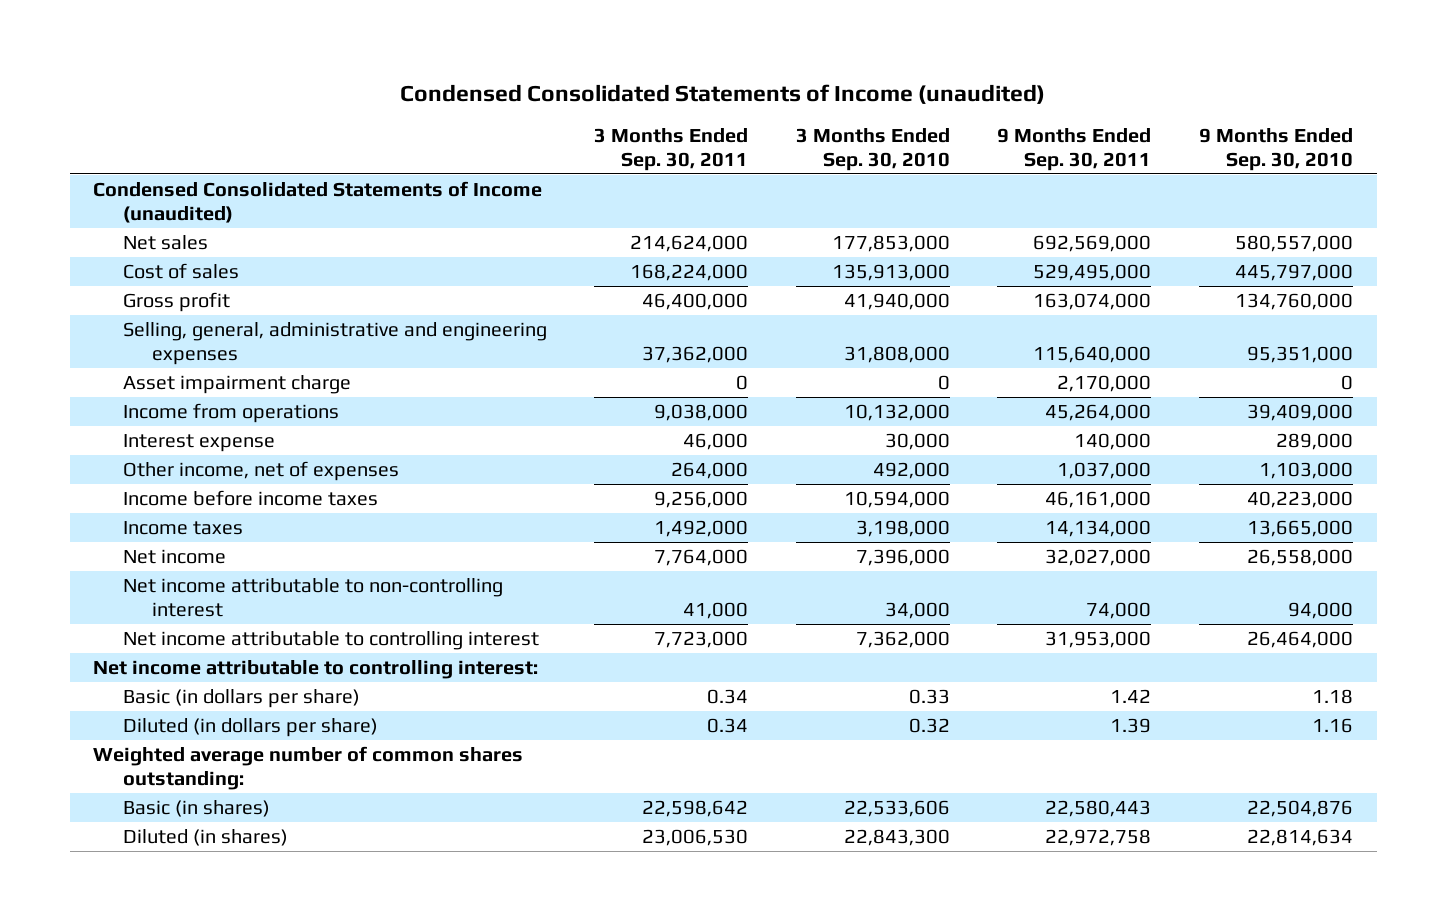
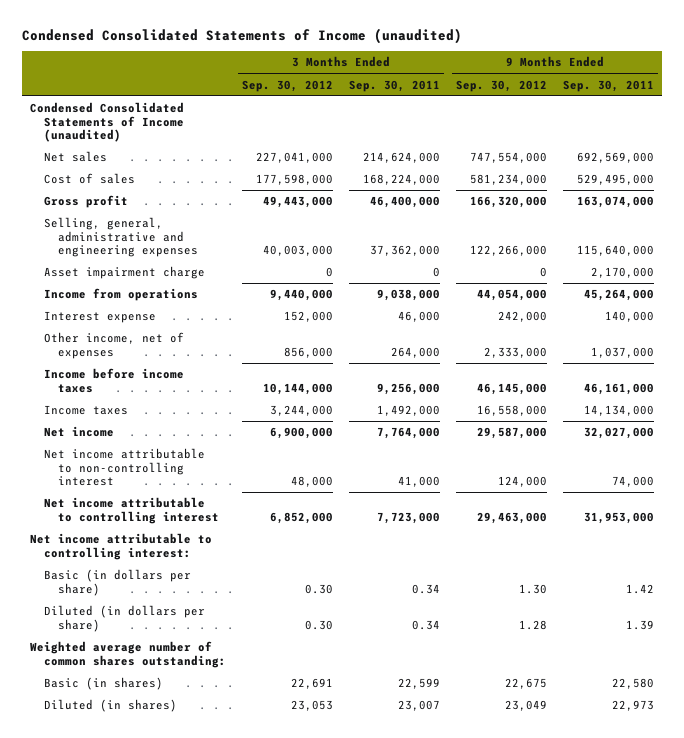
- | 3 Months Ended Sep. 30, 2011 | 3 Months Ended Sep. 30, 2010 | 9 Months Ended Sep. 30, 2011 | 9 Months Ended Sep. 30, 2010
+ | 3 Months Ended Sep. 30, 2012 | 3 Months Ended Sep. 30, 2011 | 9 Months Ended Sep. 30, 2012 | 9 Months Ended Sep. 30, 2011
- Basic (in shares) | 22,598,642 | 22,533,606 | 22,580,443 | 22,504,876
- Diluted (in shares) | 23,006,530 | 22,843,300 | 22,972,758 | 22,814,634
+ Basic (in shares) | 22,691 | 22,599 | 22,675 | 22,580
+ Diluted (in shares) | 23,053 | 23,007 | 23,049 | 22,973

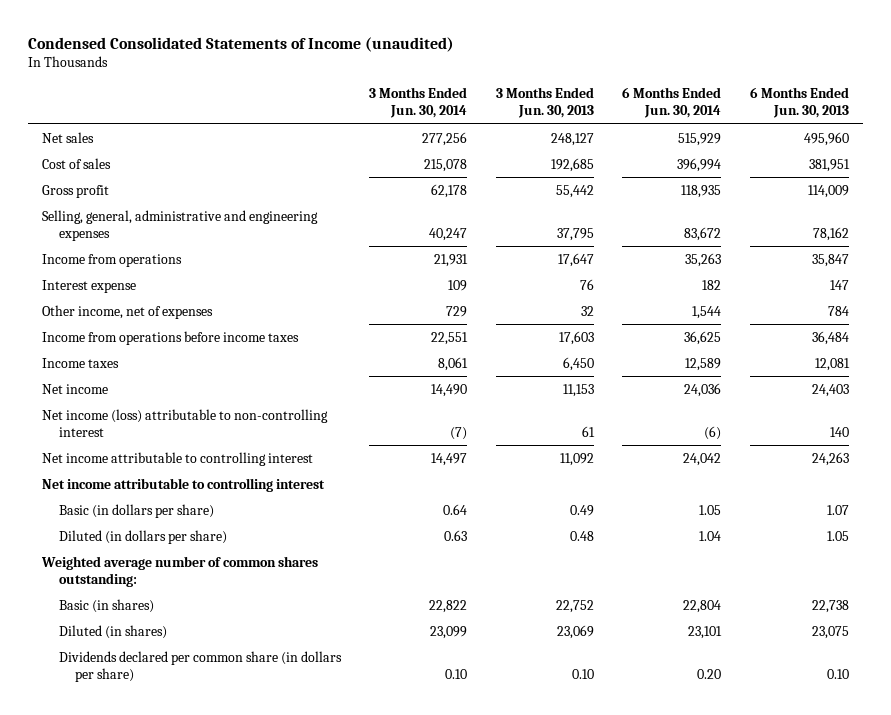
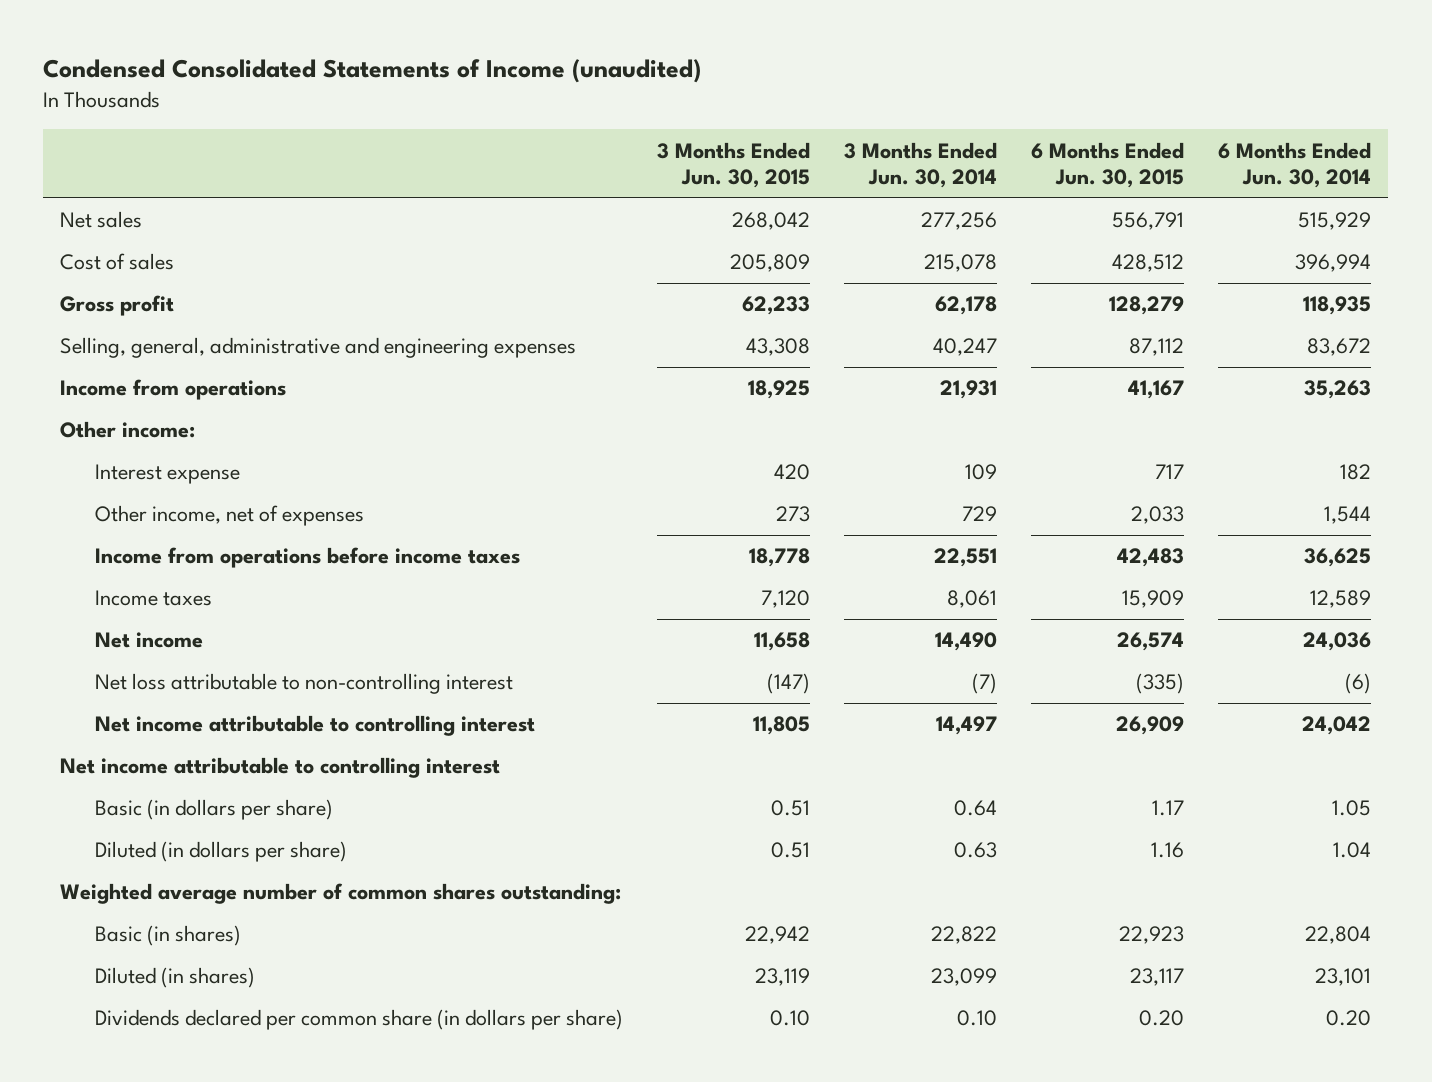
- | 3 Months Ended Jun. 30, 2014 | 3 Months Ended Jun. 30, 2013 | 6 Months Ended Jun. 30, 2014 | 6 Months Ended Jun. 30, 2013
+ | 3 Months Ended Jun. 30, 2015 | 3 Months Ended Jun. 30, 2014 | 6 Months Ended Jun. 30, 2015 | 6 Months Ended Jun. 30, 2014
+ Other income:
- Net income (loss) attributable to non-controlling interest | (7) | 61 | (6) | 140
+ Net loss attributable to non-controlling interest | (147) | (7) | (335) | (6)

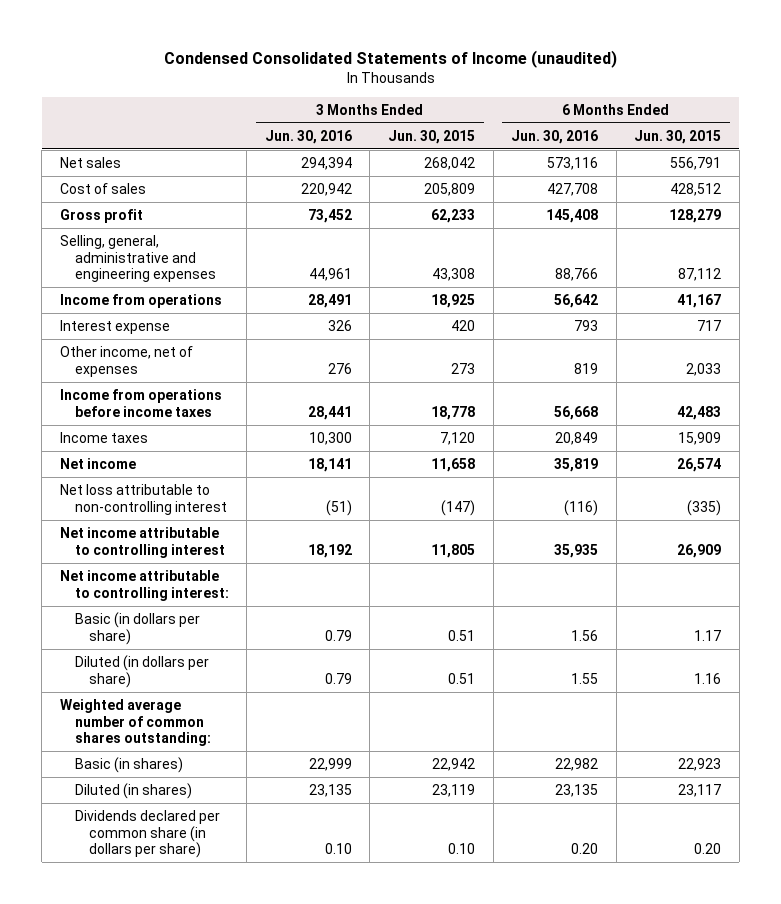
- | 3 Months Ended Jun. 30, 2015 | 3 Months Ended Jun. 30, 2014 | 6 Months Ended Jun. 30, 2015 | 6 Months Ended Jun. 30, 2014
+ | 3 Months Ended Jun. 30, 2016 | 3 Months Ended Jun. 30, 2015 | 6 Months Ended Jun. 30, 2016 | 6 Months Ended Jun. 30, 2015
- Other income:
- Net income attributable to controlling interest
+ Net income attributable to controlling interest:

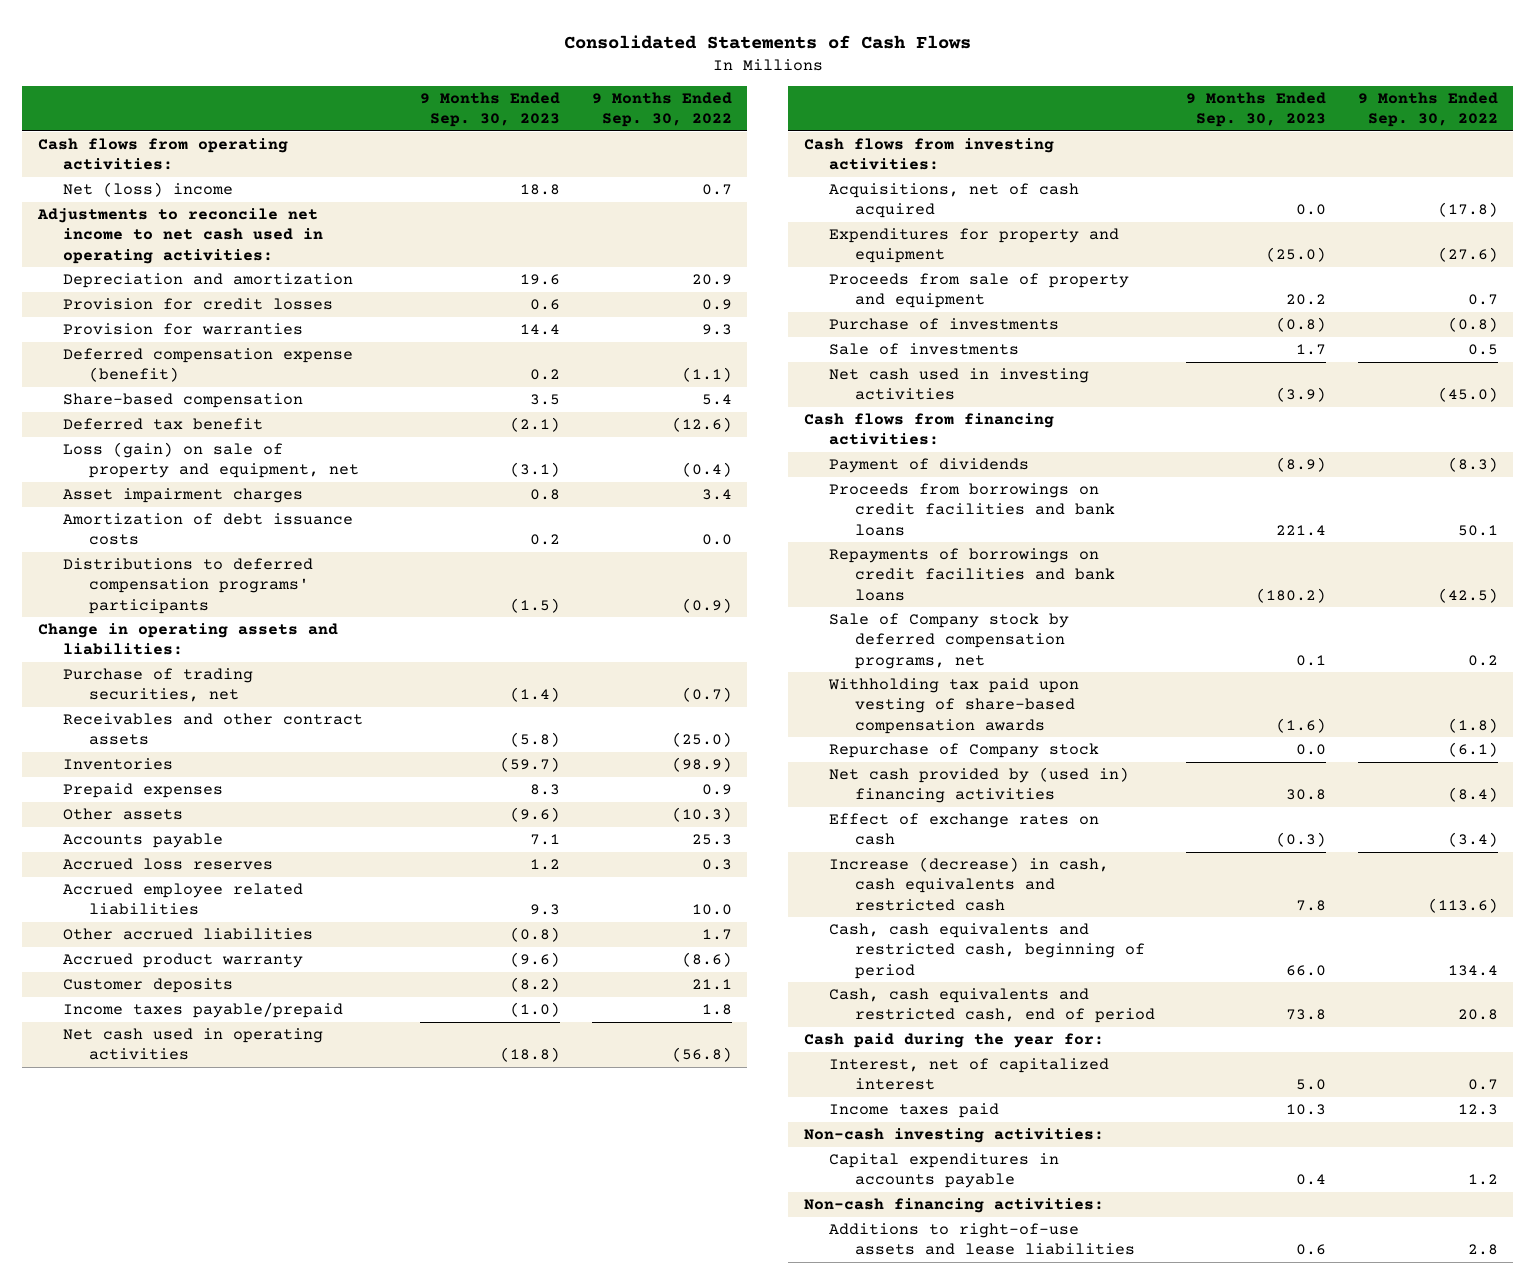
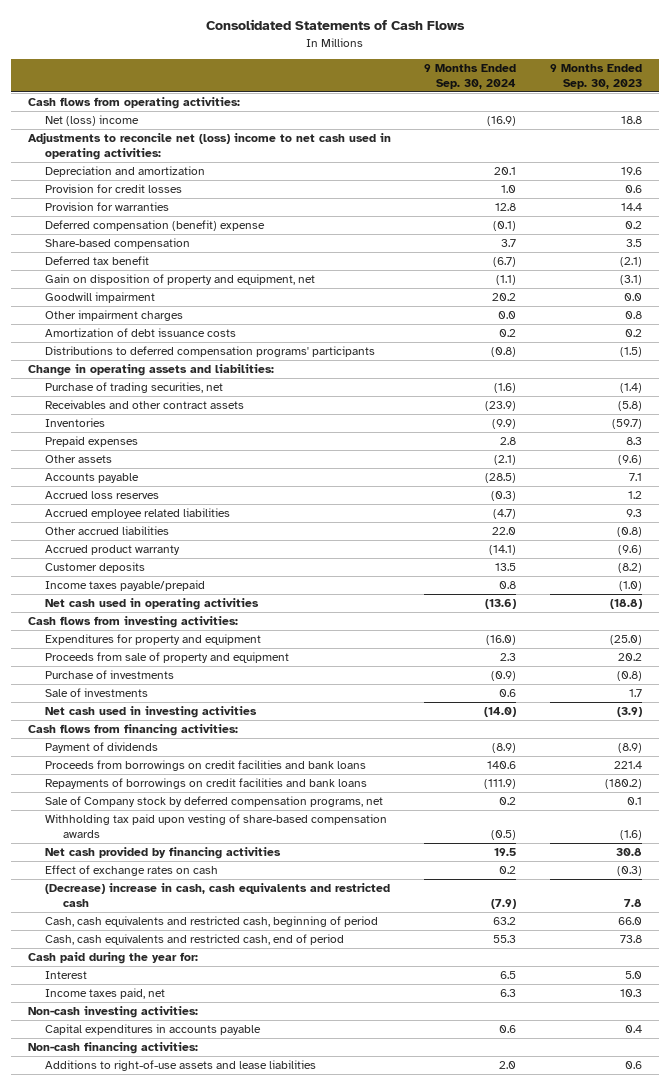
- | 9 Months Ended Sep. 30, 2023 | 9 Months Ended Sep. 30, 2022
+ | 9 Months Ended Sep. 30, 2024 | 9 Months Ended Sep. 30, 2023
- Adjustments to reconcile net income to net cash used in operating activities:
+ Adjustments to reconcile net (loss) income to net cash used in operating activities:
- Deferred compensation expense (benefit) | 0.2 | (1.1)
+ Deferred compensation (benefit) expense | (0.1) | 0.2
- Loss (gain) on sale of property and equipment, net | (3.1) | (0.4)
- Asset impairment charges | 0.8 | 3.4
+ Gain on disposition of property and equipment, net | (1.1) | (3.1)
+ Goodwill impairment | 20.2 | 0.0
+ Other impairment charges | 0.0 | 0.8
- Acquisitions, net of cash acquired | 0.0 | (17.8)
- Repurchase of Company stock | 0.0 | (6.1)
- Net cash provided by (used in) financing activities | 30.8 | (8.4)
+ Net cash provided by financing activities | 19.5 | 30.8
- Increase (decrease) in cash, cash equivalents and restricted cash | 7.8 | (113.6)
+ (Decrease) increase in cash, cash equivalents and restricted cash | (7.9) | 7.8
- Interest, net of capitalized interest | 5.0 | 0.7
- Income taxes paid | 10.3 | 12.3
+ Interest | 6.5 | 5.0
+ Income taxes paid, net | 6.3 | 10.3

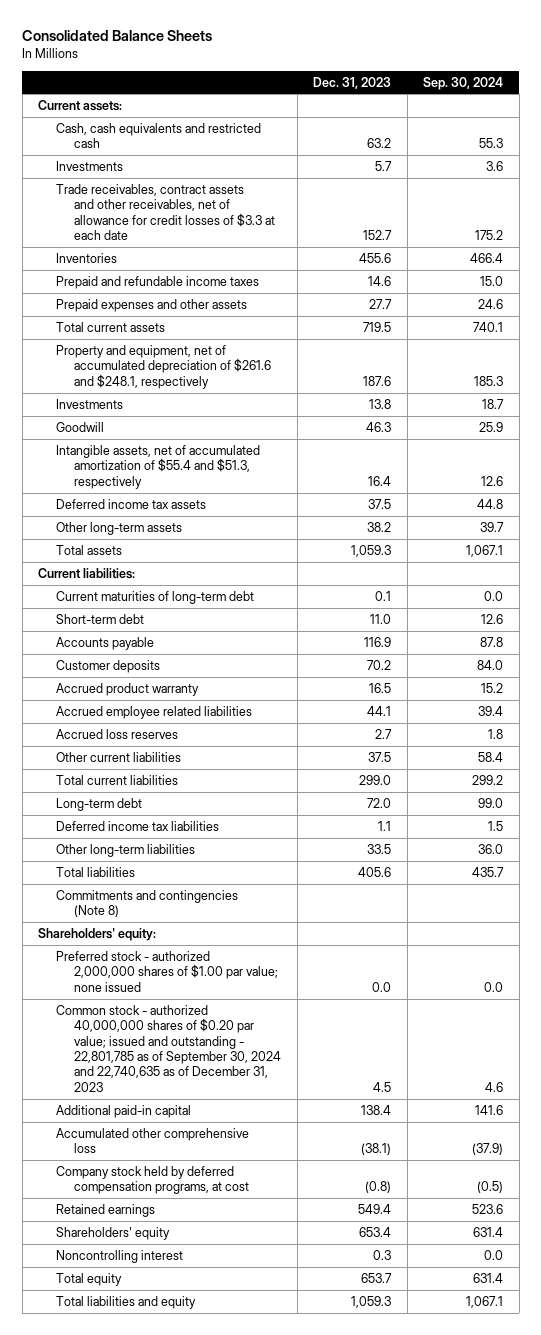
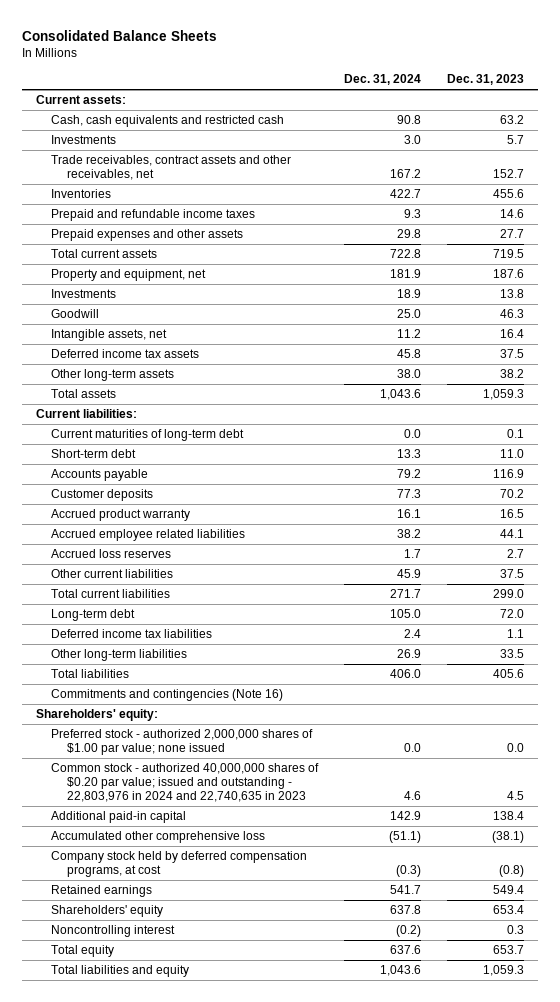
- | Dec. 31, 2023 | Sep. 30, 2024
+ | Dec. 31, 2024 | Dec. 31, 2023
- Trade receivables, contract assets and other receivables, net of allowance for credit losses of $3.3 at each date | 152.7 | 175.2
+ Trade receivables, contract assets and other receivables, net | 167.2 | 152.7
- Property and equipment, net of accumulated depreciation of $261.6 and $248.1, respectively | 187.6 | 185.3
+ Property and equipment, net | 181.9 | 187.6
- Intangible assets, net of accumulated amortization of $55.4 and $51.3, respectively | 16.4 | 12.6
+ Intangible assets, net | 11.2 | 16.4
- Commitments and contingencies (Note 8)
+ Commitments and contingencies (Note 16)
- Common stock - authorized 40,000,000 shares of $0.20 par value; issued and outstanding - 22,801,785 as of September 30, 2024 and 22,740,635 as of December 31, 2023 | 4.5 | 4.6
+ Common stock - authorized 40,000,000 shares of $0.20 par value; issued and outstanding - 22,803,976 in 2024 and 22,740,635 in 2023 | 4.6 | 4.5

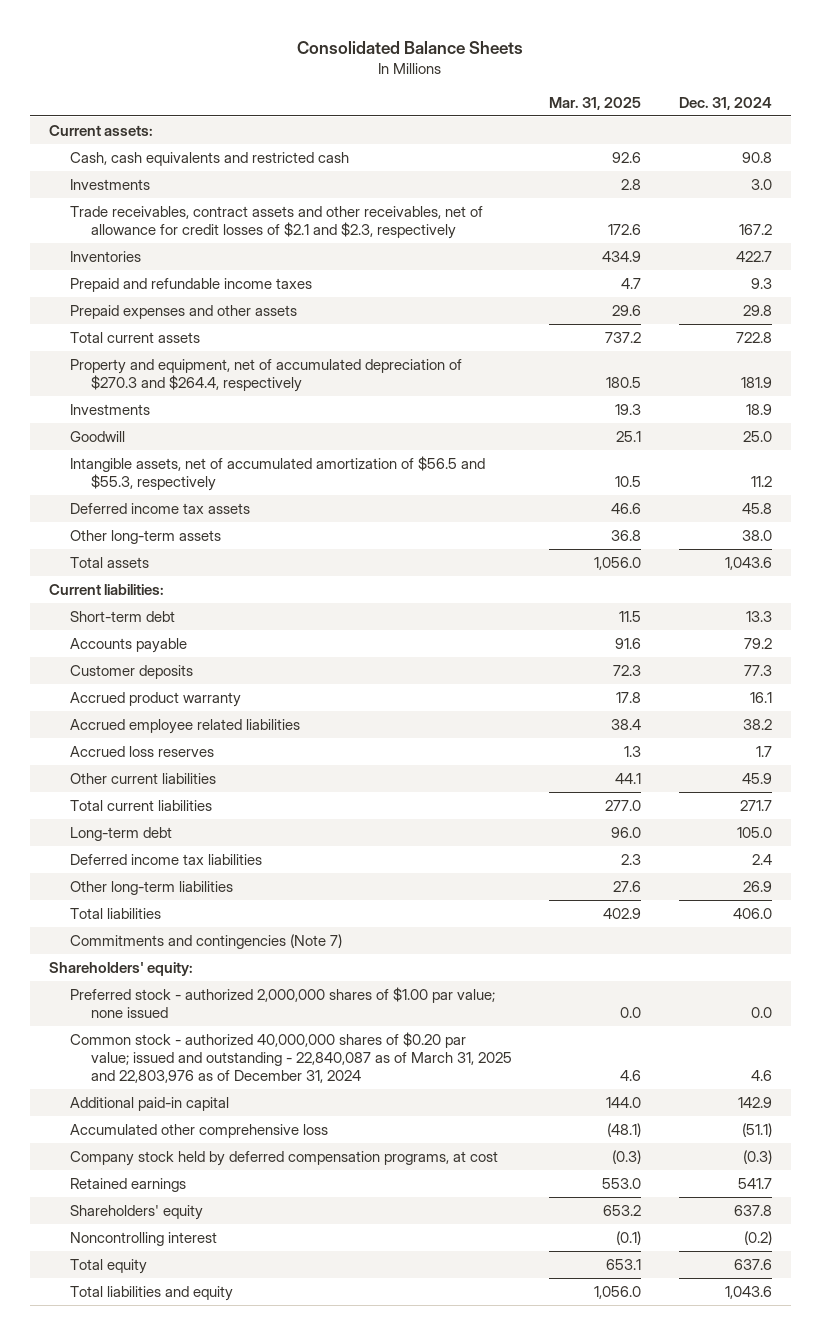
- | Dec. 31, 2024 | Dec. 31, 2023
+ | Mar. 31, 2025 | Dec. 31, 2024
- Trade receivables, contract assets and other receivables, net | 167.2 | 152.7
+ Trade receivables, contract assets and other receivables, net of allowance for credit losses of $2.1 and $2.3, respectively | 172.6 | 167.2
- Property and equipment, net | 181.9 | 187.6
+ Property and equipment, net of accumulated depreciation of $270.3 and $264.4, respectively | 180.5 | 181.9
- Intangible assets, net | 11.2 | 16.4
+ Intangible assets, net of accumulated amortization of $56.5 and $55.3, respectively | 10.5 | 11.2
- Current maturities of long-term debt | 0.0 | 0.1
- Commitments and contingencies (Note 16)
+ Commitments and contingencies (Note 7)
- Common stock - authorized 40,000,000 shares of $0.20 par value; issued and outstanding - 22,803,976 in 2024 and 22,740,635 in 2023 | 4.6 | 4.5
+ Common stock - authorized 40,000,000 shares of $0.20 par value; issued and outstanding - 22,840,087 as of March 31, 2025 and 22,803,976 as of December 31, 2024 | 4.6 | 4.6

